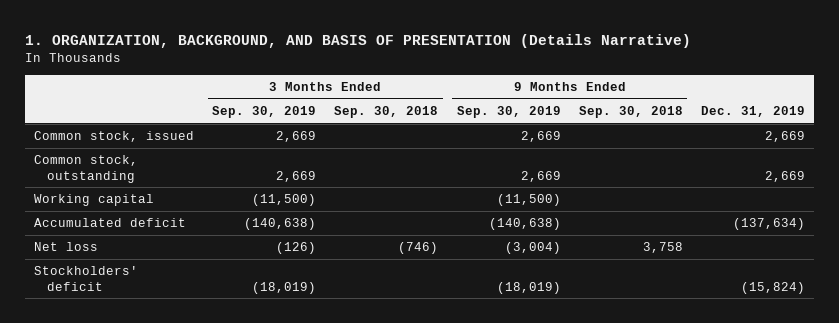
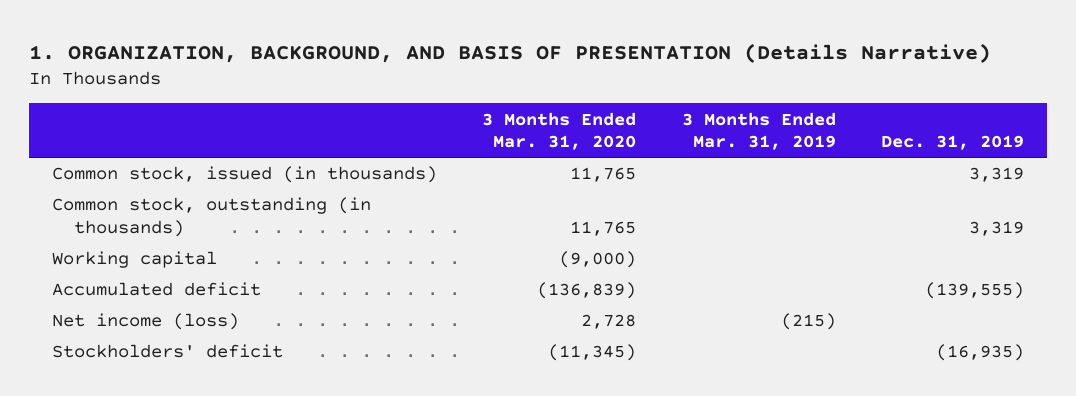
- | 3 Months Ended Sep. 30, 2019 | 3 Months Ended Sep. 30, 2018 | 9 Months Ended Sep. 30, 2019 | 9 Months Ended Sep. 30, 2018 | Dec. 31, 2019
+ | 3 Months Ended Mar. 31, 2020 | 3 Months Ended Mar. 31, 2019 | Dec. 31, 2019
- Common stock, issued | 2,669 | | 2,669 | | 2,669
- Common stock, outstanding | 2,669 | | 2,669 | | 2,669
+ Common stock, issued (in thousands) | 11,765 | | 3,319
+ Common stock, outstanding (in thousands) | 11,765 | | 3,319
- Accumulated deficit | (140,638) | | (140,638) | | (137,634)
- Net loss | (126) | (746) | (3,004) | 3,758 |
- Stockholders' deficit | (18,019) | | (18,019) | | (15,824)
+ Accumulated deficit | (136,839) | | (139,555)
+ Net income (loss) | 2,728 | (215) |
+ Stockholders' deficit | (11,345) | | (16,935)

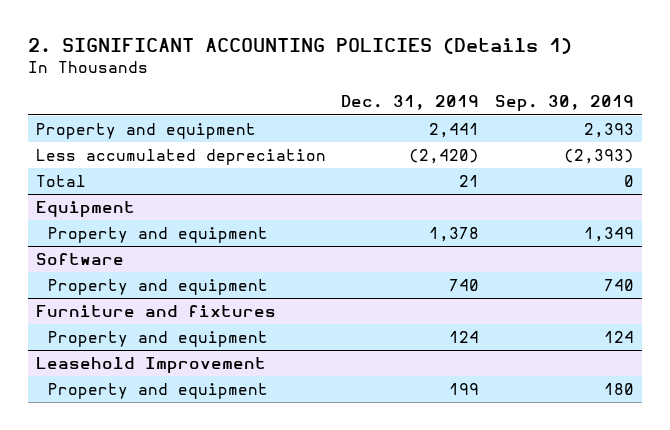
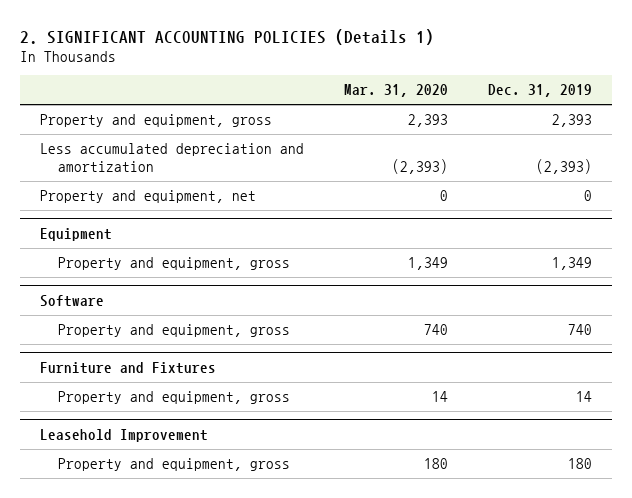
- | Dec. 31, 2019 | Sep. 30, 2019
+ | Mar. 31, 2020 | Dec. 31, 2019
- Property and equipment | 2,441 | 2,393
- Less accumulated depreciation | (2,420) | (2,393)
- Total | 21 | 0
+ Property and equipment, gross | 2,393 | 2,393
+ Less accumulated depreciation and amortization | (2,393) | (2,393)
+ Property and equipment, net | 0 | 0
@ Equipment
- Property and equipment | 1,378 | 1,349
+ Property and equipment, gross | 1,349 | 1,349
@ Software
- Property and equipment | 740 | 740
- Furniture and fixtures
- Property and equipment | 124 | 124
@ Software
+ Property and equipment, gross | 740 | 740
+ Furniture and Fixtures
+ Property and equipment, gross | 14 | 14
@ Leasehold Improvement
- Property and equipment | 199 | 180
+ Property and equipment, gross | 180 | 180

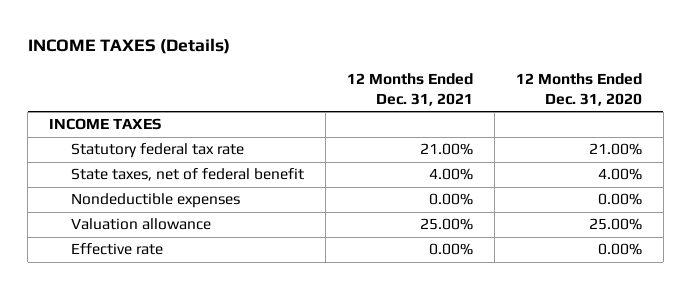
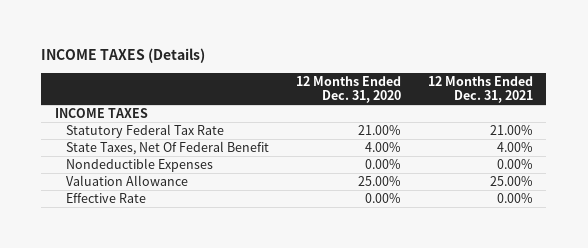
- | 12 Months Ended Dec. 31, 2021 | 12 Months Ended Dec. 31, 2020
+ | 12 Months Ended Dec. 31, 2020 | 12 Months Ended Dec. 31, 2021
- Statutory federal tax rate | 21.00% | 21.00%
- State taxes, net of federal benefit | 4.00% | 4.00%
- Nondeductible expenses | 0.00% | 0.00%
- Valuation allowance | 25.00% | 25.00%
- Effective rate | 0.00% | 0.00%
+ Statutory Federal Tax Rate | 21.00% | 21.00%
+ State Taxes, Net Of Federal Benefit | 4.00% | 4.00%
+ Nondeductible Expenses | 0.00% | 0.00%
+ Valuation Allowance | 25.00% | 25.00%
+ Effective Rate | 0.00% | 0.00%

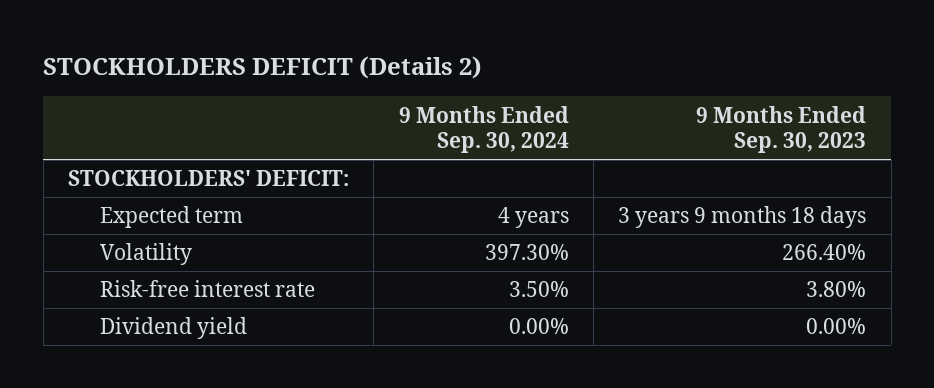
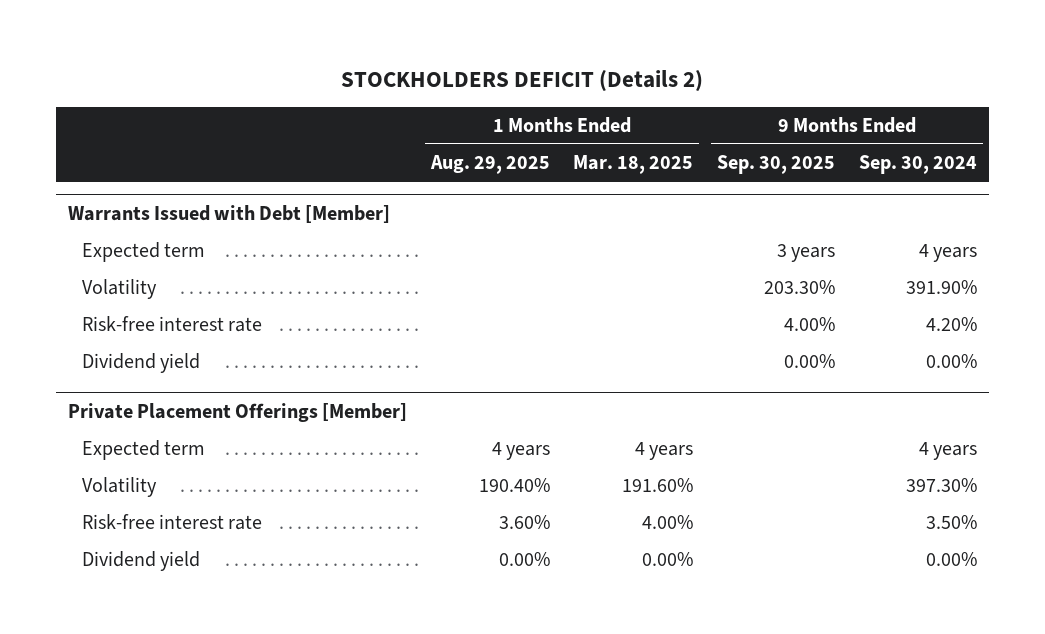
- | 9 Months Ended Sep. 30, 2024 | 9 Months Ended Sep. 30, 2023
+ | 1 Months Ended Aug. 29, 2025 | 1 Months Ended Mar. 18, 2025 | 9 Months Ended Sep. 30, 2025 | 9 Months Ended Sep. 30, 2024
- STOCKHOLDERS' DEFICIT:
+ Warrants Issued with Debt [Member]
+ Volatility | | | 203.30% | 391.90%
+ Risk-free interest rate | | | 4.00% | 4.20%
+ Dividend yield | | | 0.00% | 0.00%
+ Private Placement Offerings [Member]
+ Expected term | 4 years | 4 years | | 4 years

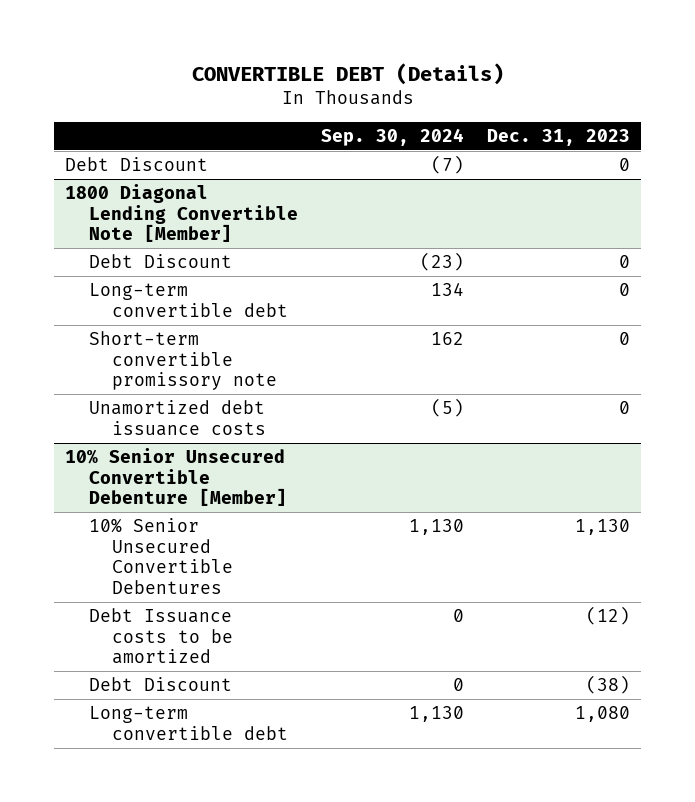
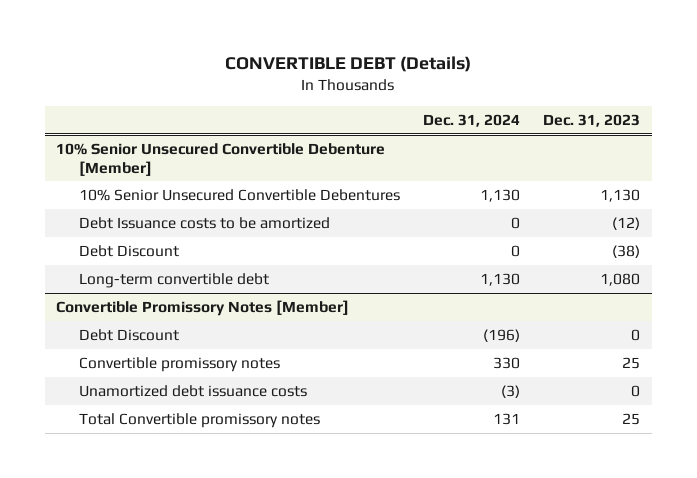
- | Sep. 30, 2024 | Dec. 31, 2023
+ | Dec. 31, 2024 | Dec. 31, 2023
- Debt Discount | (7) | 0
- 1800 Diagonal Lending Convertible Note [Member]
- Debt Discount | (23) | 0
- Long-term convertible debt | 134 | 0
- Short-term convertible promissory note | 162 | 0
- Unamortized debt issuance costs | (5) | 0
+ Convertible Promissory Notes [Member]
+ Debt Discount | (196) | 0
+ Convertible promissory notes | 330 | 25
+ Unamortized debt issuance costs | (3) | 0
+ Total Convertible promissory notes | 131 | 25

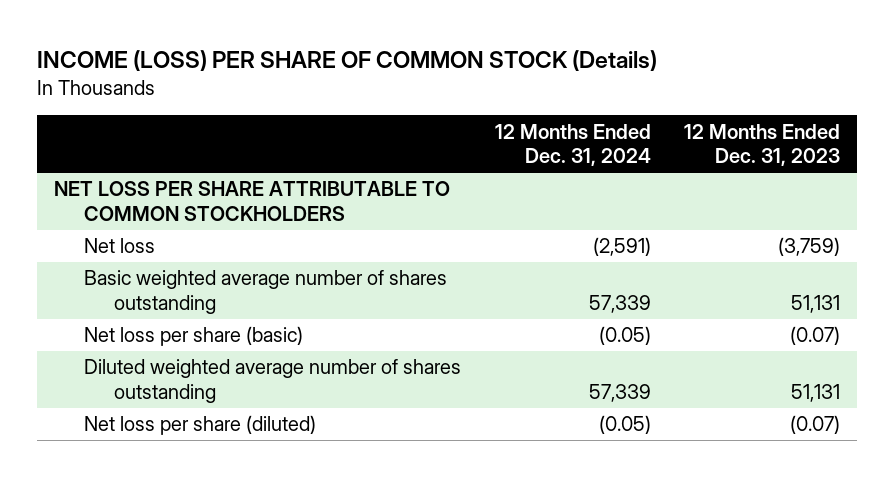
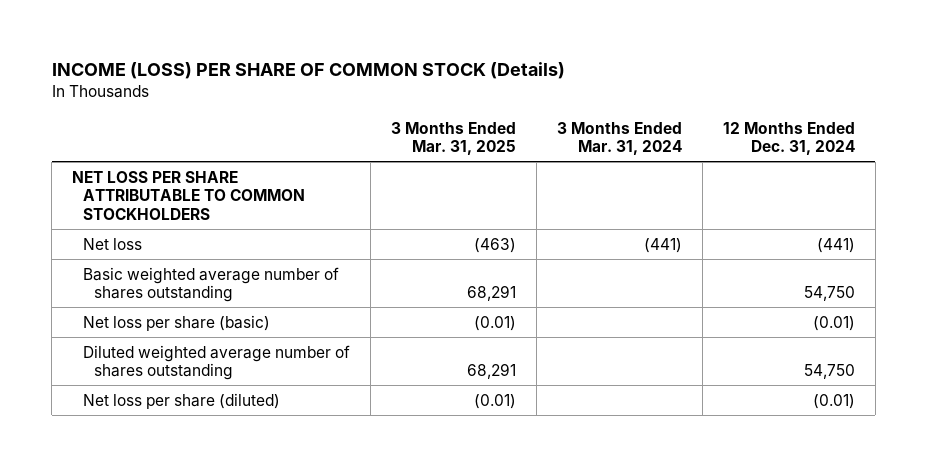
- | 12 Months Ended Dec. 31, 2024 | 12 Months Ended Dec. 31, 2023
+ | 3 Months Ended Mar. 31, 2025 | 3 Months Ended Mar. 31, 2024 | 12 Months Ended Dec. 31, 2024
- Net loss | (2,591) | (3,759)
- Basic weighted average number of shares outstanding | 57,339 | 51,131
- Net loss per share (basic) | (0.05) | (0.07)
- Diluted weighted average number of shares outstanding | 57,339 | 51,131
- Net loss per share (diluted) | (0.05) | (0.07)
+ Net loss | (463) | (441) | (441)
+ Basic weighted average number of shares outstanding | 68,291 | | 54,750
+ Net loss per share (basic) | (0.01) | | (0.01)
+ Diluted weighted average number of shares outstanding | 68,291 | | 54,750
+ Net loss per share (diluted) | (0.01) | | (0.01)

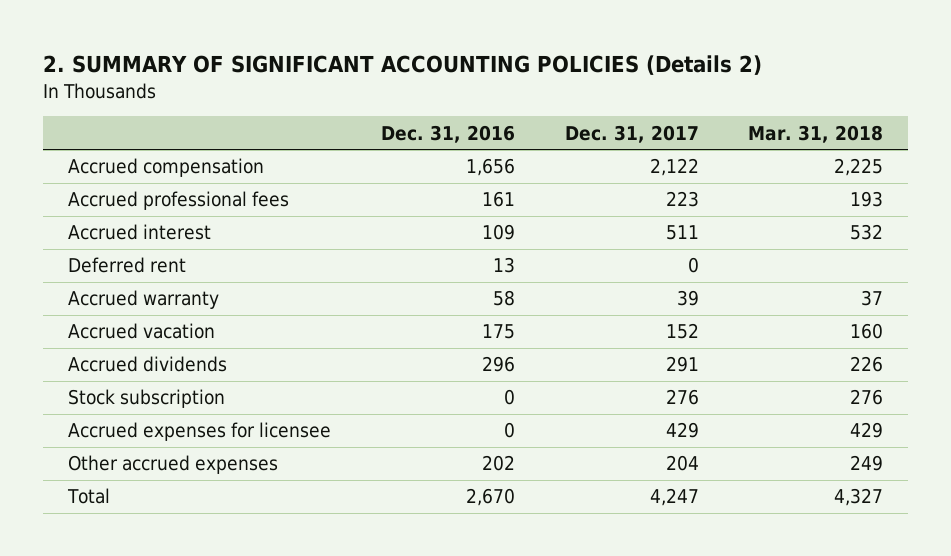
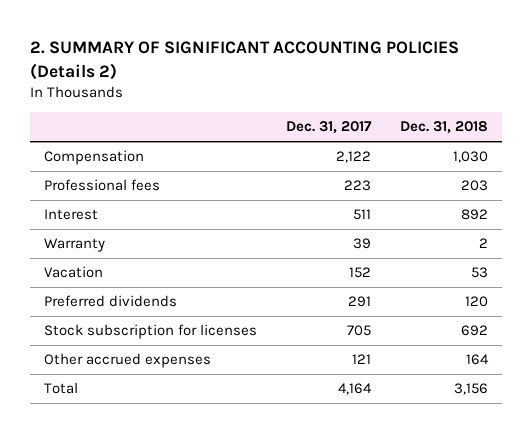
- | Dec. 31, 2016 | Dec. 31, 2017 | Mar. 31, 2018
+ | Dec. 31, 2017 | Dec. 31, 2018
- Accrued compensation | 1,656 | 2,122 | 2,225
- Accrued professional fees | 161 | 223 | 193
- Accrued interest | 109 | 511 | 532
- Deferred rent | 13 | 0 |
- Accrued warranty | 58 | 39 | 37
- Accrued vacation | 175 | 152 | 160
- Accrued dividends | 296 | 291 | 226
- Stock subscription | 0 | 276 | 276
- Accrued expenses for licensee | 0 | 429 | 429
- Other accrued expenses | 202 | 204 | 249
- Total | 2,670 | 4,247 | 4,327
+ Compensation | 2,122 | 1,030
+ Professional fees | 223 | 203
+ Interest | 511 | 892
+ Warranty | 39 | 2
+ Vacation | 152 | 53
+ Preferred dividends | 291 | 120
+ Stock subscription for licenses | 705 | 692
+ Other accrued expenses | 121 | 164
+ Total | 4,164 | 3,156

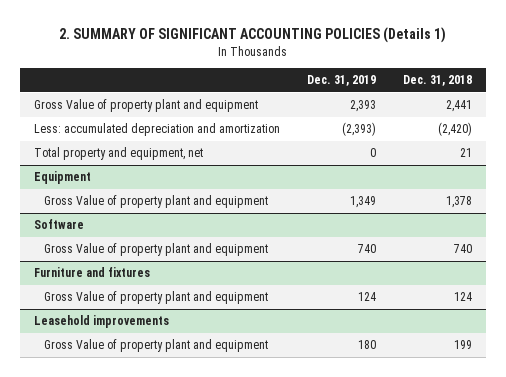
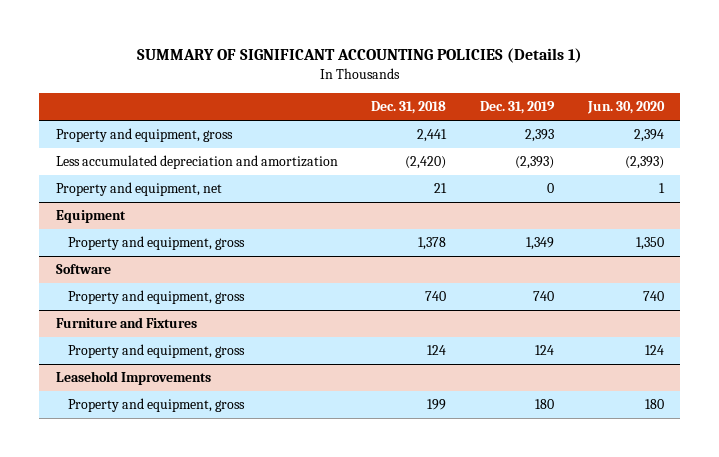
- 2. SUMMARY OF SIGNIFICANT ACCOUNTING POLICIES (Details 1)
+ SUMMARY OF SIGNIFICANT ACCOUNTING POLICIES (Details 1)
- | Dec. 31, 2019 | Dec. 31, 2018
+ | Dec. 31, 2018 | Dec. 31, 2019 | Jun. 30, 2020
- Gross Value of property plant and equipment | 2,393 | 2,441
- Less: accumulated depreciation and amortization | (2,393) | (2,420)
- Total property and equipment, net | 0 | 21
+ Property and equipment, gross | 2,441 | 2,393 | 2,394
+ Less accumulated depreciation and amortization | (2,420) | (2,393) | (2,393)
+ Property and equipment, net | 21 | 0 | 1
@ Equipment
- Gross Value of property plant and equipment | 1,349 | 1,378
+ Property and equipment, gross | 1,378 | 1,349 | 1,350
@ Software
- Gross Value of property plant and equipment | 740 | 740
- Furniture and fixtures
- Gross Value of property plant and equipment | 124 | 124
- Leasehold improvements
- Gross Value of property plant and equipment | 180 | 199
@ Software
+ Property and equipment, gross | 740 | 740 | 740
+ Furniture and Fixtures
+ Property and equipment, gross | 124 | 124 | 124
+ Leasehold Improvements
+ Property and equipment, gross | 199 | 180 | 180

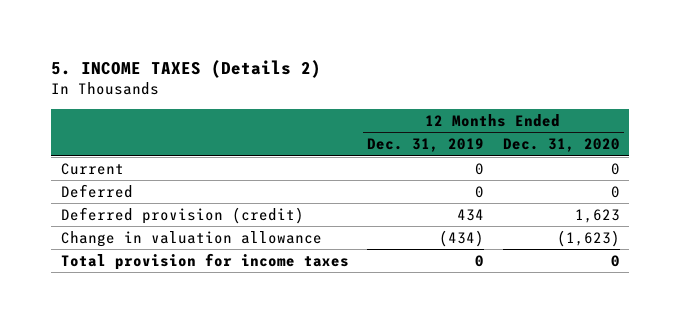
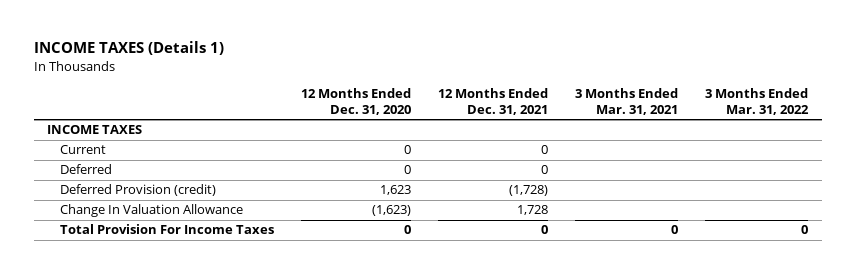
- 5. INCOME TAXES (Details 2)
+ INCOME TAXES (Details 1)
- | 12 Months Ended Dec. 31, 2019 | 12 Months Ended Dec. 31, 2020
+ | 12 Months Ended Dec. 31, 2020 | 12 Months Ended Dec. 31, 2021 | 3 Months Ended Mar. 31, 2021 | 3 Months Ended Mar. 31, 2022
+ INCOME TAXES
- Deferred provision (credit) | 434 | 1,623
- Change in valuation allowance | (434) | (1,623)
- Total provision for income taxes | 0 | 0
+ Deferred Provision (credit) | 1,623 | (1,728) | |
+ Change In Valuation Allowance | (1,623) | 1,728 | |
+ Total Provision For Income Taxes | 0 | 0 | 0 | 0

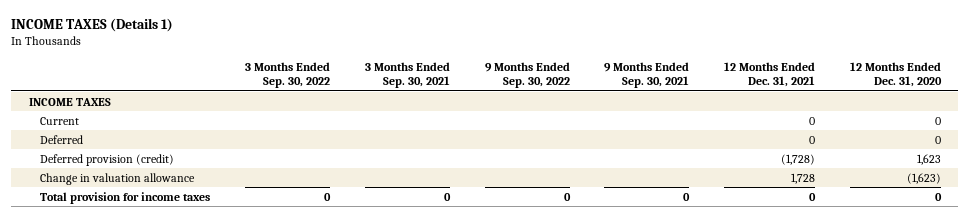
- | 12 Months Ended Dec. 31, 2020 | 12 Months Ended Dec. 31, 2021 | 3 Months Ended Mar. 31, 2021 | 3 Months Ended Mar. 31, 2022
+ | 3 Months Ended Sep. 30, 2022 | 3 Months Ended Sep. 30, 2021 | 9 Months Ended Sep. 30, 2022 | 9 Months Ended Sep. 30, 2021 | 12 Months Ended Dec. 31, 2021 | 12 Months Ended Dec. 31, 2020
- Deferred Provision (credit) | 1,623 | (1,728) | |
- Change In Valuation Allowance | (1,623) | 1,728 | |
- Total Provision For Income Taxes | 0 | 0 | 0 | 0
+ Deferred provision (credit) | | | | | (1,728) | 1,623
+ Change in valuation allowance | | | | | 1,728 | (1,623)
+ Total provision for income taxes | 0 | 0 | 0 | 0 | 0 | 0

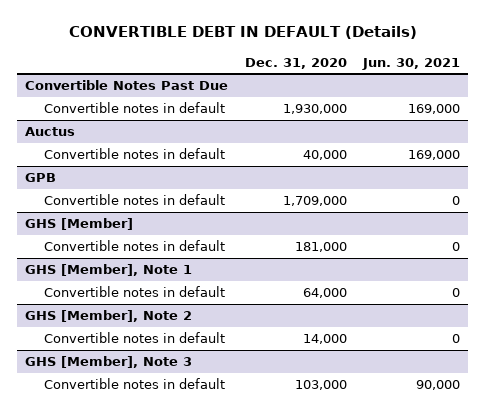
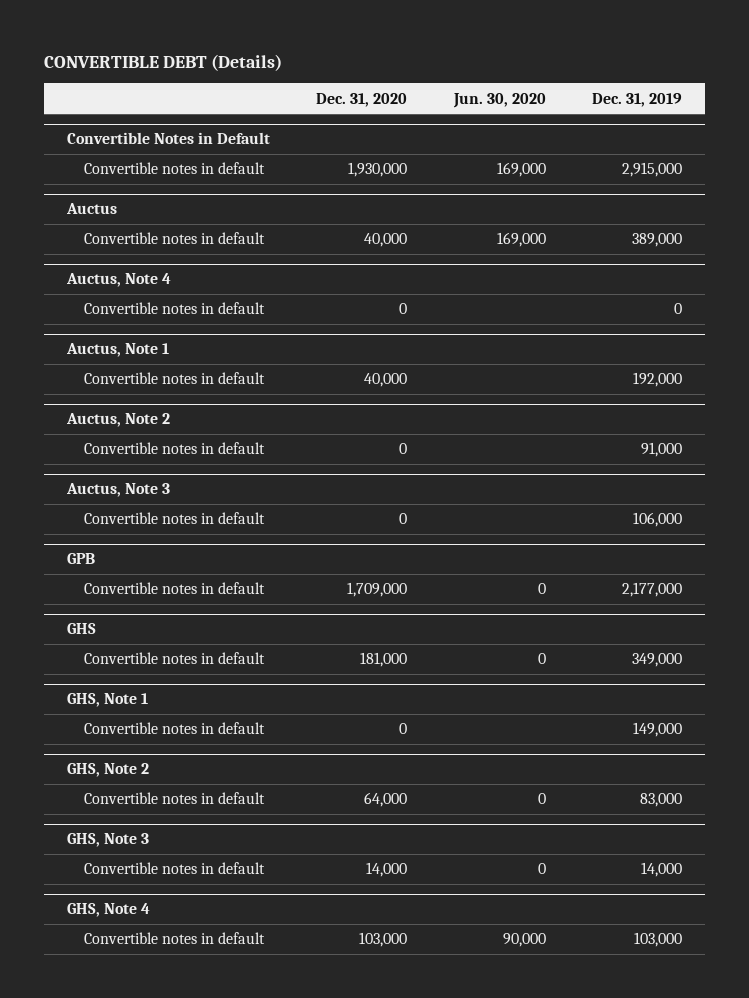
- CONVERTIBLE DEBT IN DEFAULT (Details)
+ CONVERTIBLE DEBT (Details)
- | Dec. 31, 2020 | Jun. 30, 2021
+ | Dec. 31, 2020 | Jun. 30, 2020 | Dec. 31, 2019
- Convertible Notes Past Due
+ Convertible Notes in Default
+ Auctus, Note 4
+ Convertible notes in default | 0 | | 0
+ Auctus, Note 1
+ Convertible notes in default | 40,000 | | 192,000
+ Auctus, Note 2
+ Convertible notes in default | 0 | | 91,000
+ Auctus, Note 3
+ Convertible notes in default | 0 | | 106,000
- GHS [Member]
+ GHS
- GHS [Member], Note 1
+ GHS, Note 1
+ Convertible notes in default | 0 | | 149,000
+ GHS, Note 2
- GHS [Member], Note 2
+ GHS, Note 3
- GHS [Member], Note 3
+ GHS, Note 4

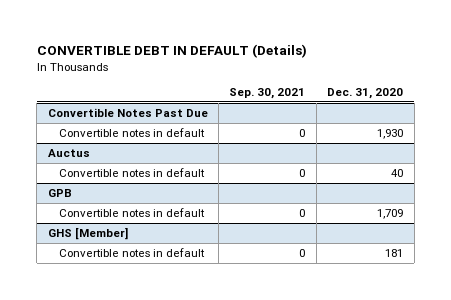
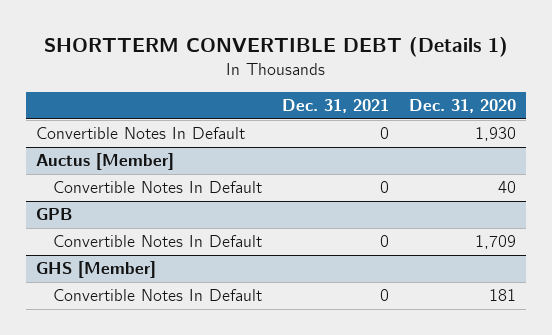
- CONVERTIBLE DEBT IN DEFAULT (Details)
+ SHORTTERM CONVERTIBLE DEBT (Details 1)
- | Sep. 30, 2021 | Dec. 31, 2020
+ | Dec. 31, 2021 | Dec. 31, 2020
- Convertible Notes Past Due
- Convertible notes in default | 0 | 1,930
- Auctus
- Convertible notes in default | 0 | 40
+ Convertible Notes In Default | 0 | 1,930
+ Auctus [Member]
+ Convertible Notes In Default | 0 | 40
@ GPB
- Convertible notes in default | 0 | 1,709
+ Convertible Notes In Default | 0 | 1,709
@ GHS [Member]
- Convertible notes in default | 0 | 181
+ Convertible Notes In Default | 0 | 181

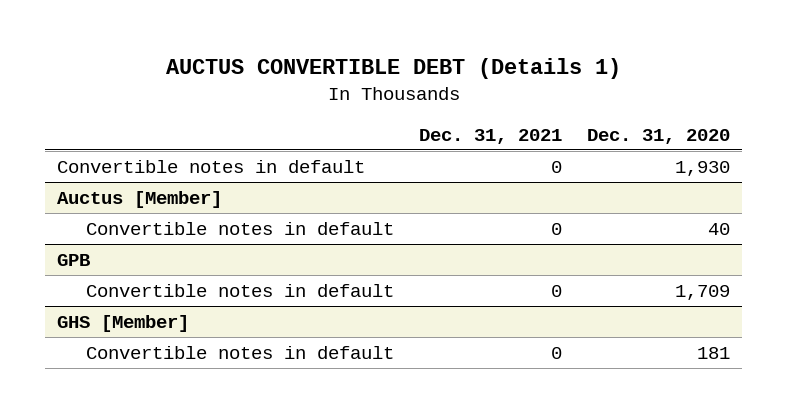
- SHORTTERM CONVERTIBLE DEBT (Details 1)
+ AUCTUS CONVERTIBLE DEBT (Details 1)
- Convertible Notes In Default | 0 | 1,930
+ Convertible notes in default | 0 | 1,930
@ Auctus [Member]
- Convertible Notes In Default | 0 | 40
+ Convertible notes in default | 0 | 40
@ GPB
- Convertible Notes In Default | 0 | 1,709
+ Convertible notes in default | 0 | 1,709
@ GHS [Member]
- Convertible Notes In Default | 0 | 181
+ Convertible notes in default | 0 | 181

